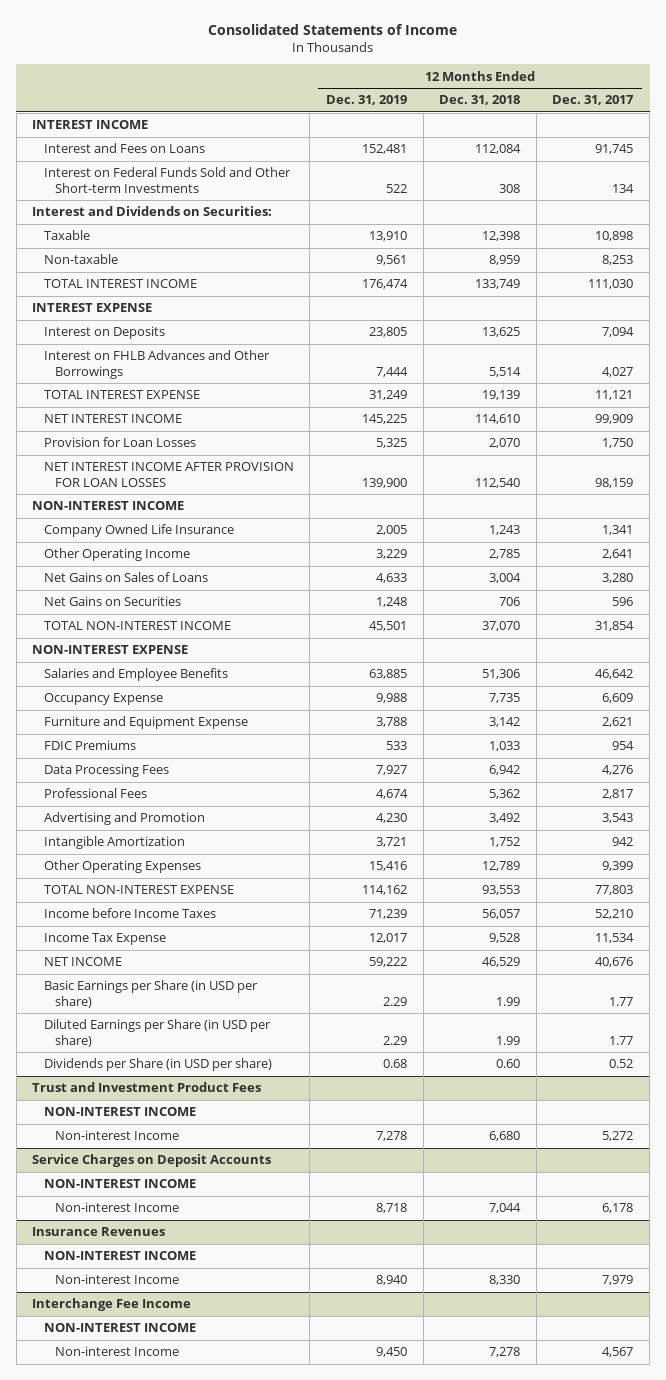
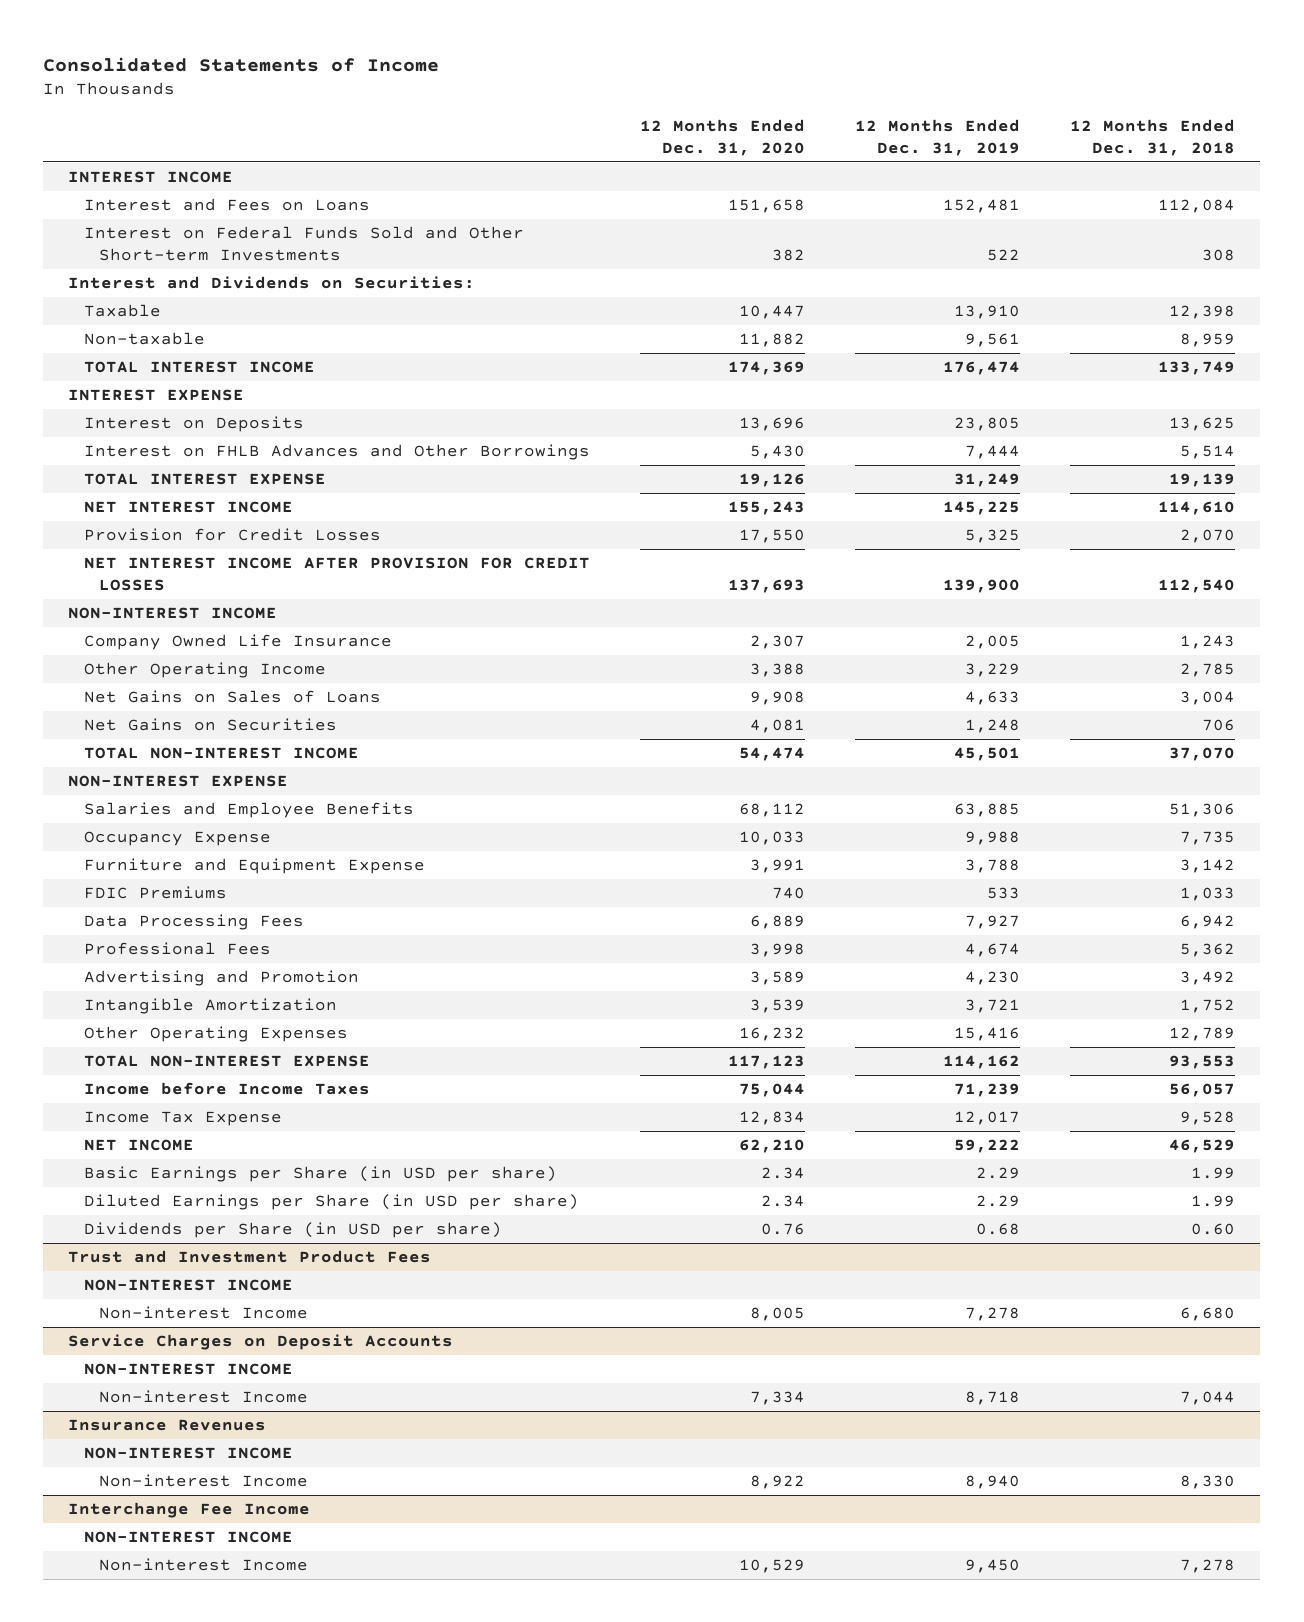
- | 12 Months Ended Dec. 31, 2019 | 12 Months Ended Dec. 31, 2018 | 12 Months Ended Dec. 31, 2017
+ | 12 Months Ended Dec. 31, 2020 | 12 Months Ended Dec. 31, 2019 | 12 Months Ended Dec. 31, 2018
- Provision for Loan Losses | 5,325 | 2,070 | 1,750
- NET INTEREST INCOME AFTER PROVISION FOR LOAN LOSSES | 139,900 | 112,540 | 98,159
+ Provision for Credit Losses | 17,550 | 5,325 | 2,070
+ NET INTEREST INCOME AFTER PROVISION FOR CREDIT LOSSES | 137,693 | 139,900 | 112,540

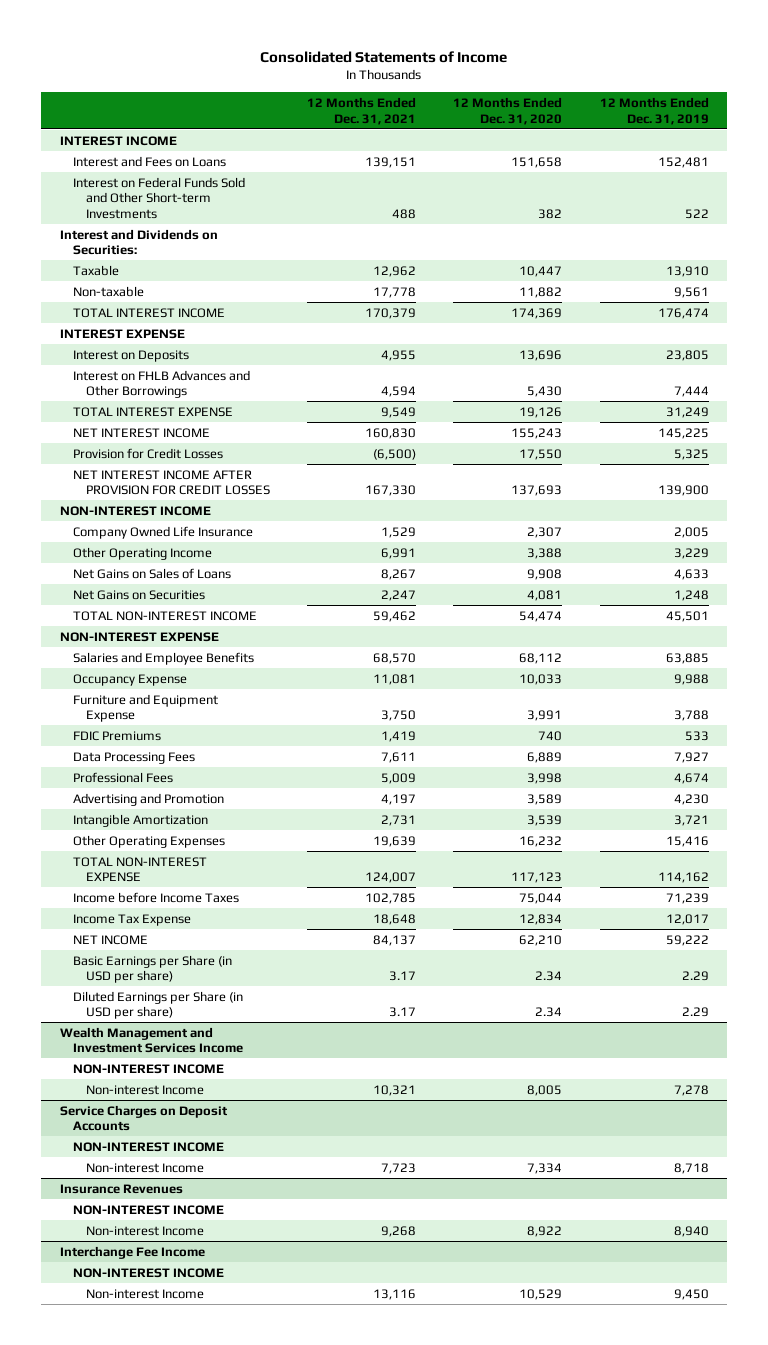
- | 12 Months Ended Dec. 31, 2020 | 12 Months Ended Dec. 31, 2019 | 12 Months Ended Dec. 31, 2018
+ | 12 Months Ended Dec. 31, 2021 | 12 Months Ended Dec. 31, 2020 | 12 Months Ended Dec. 31, 2019
- Dividends per Share (in USD per share) | 0.76 | 0.68 | 0.60
- Trust and Investment Product Fees
+ Wealth Management and Investment Services Income

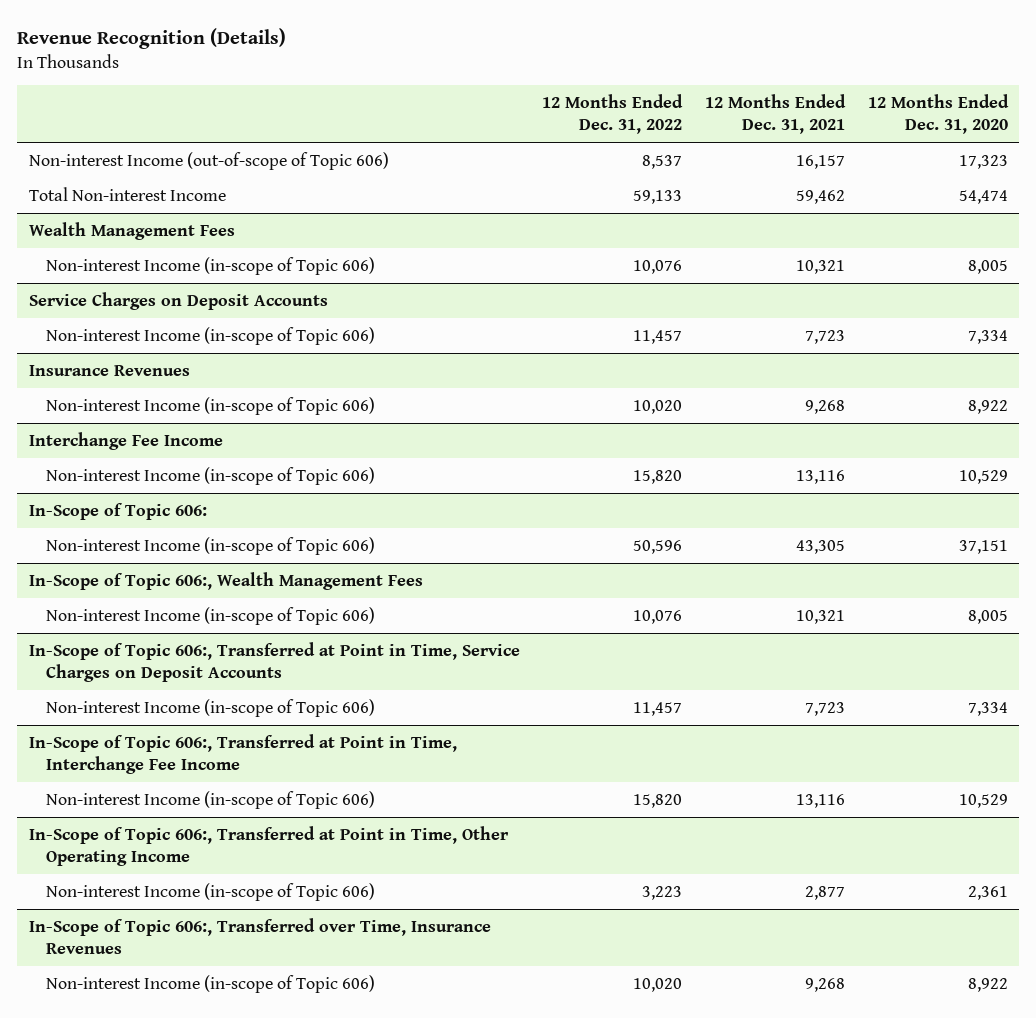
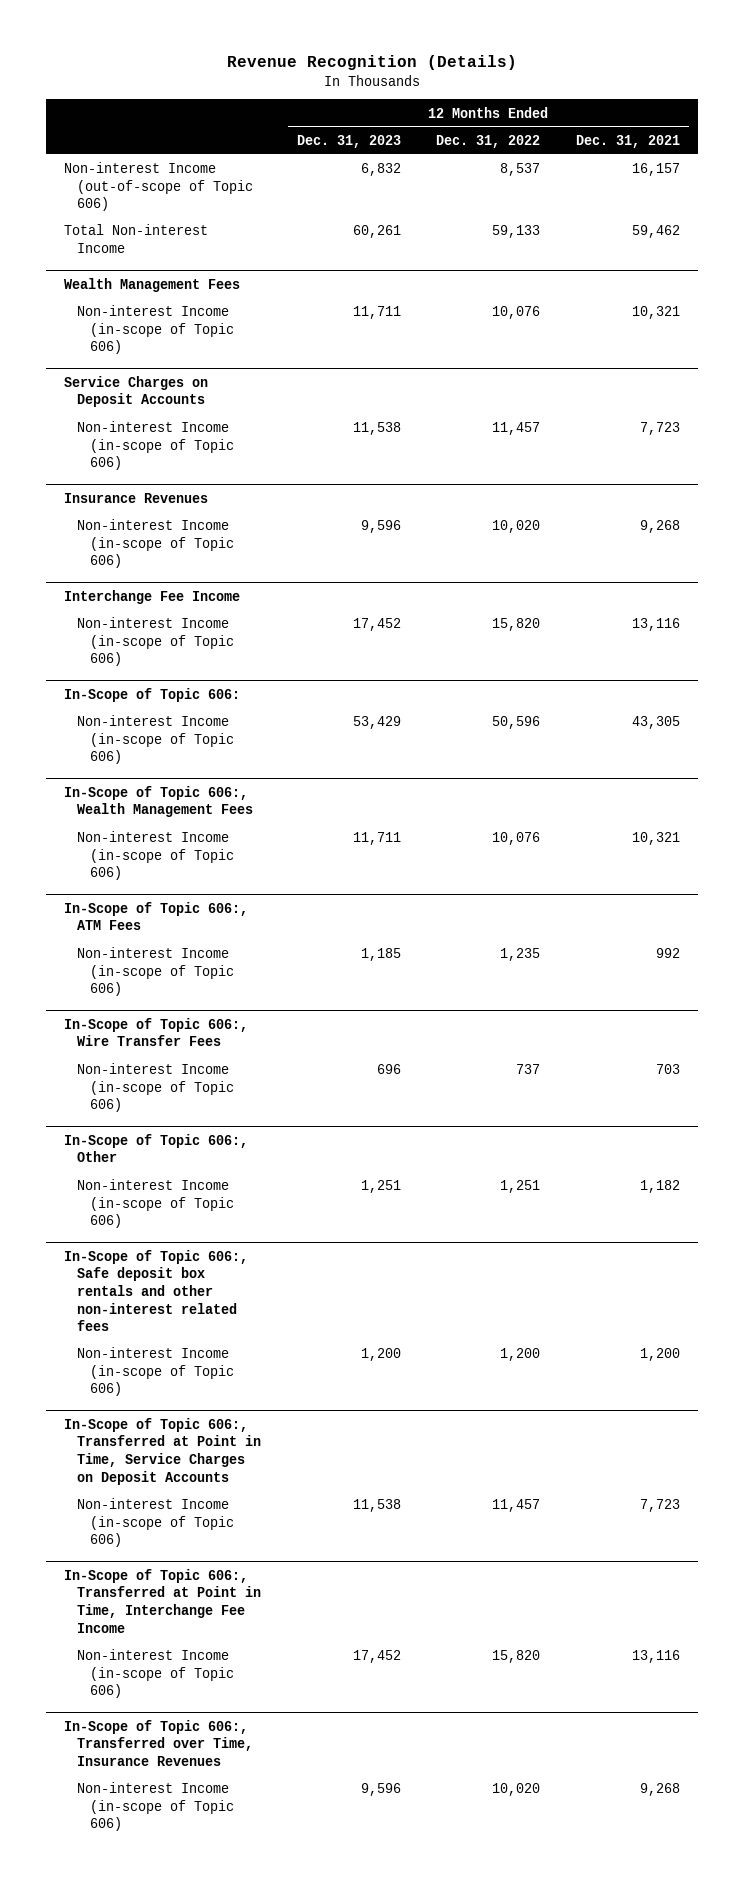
- | 12 Months Ended Dec. 31, 2022 | 12 Months Ended Dec. 31, 2021 | 12 Months Ended Dec. 31, 2020
+ | 12 Months Ended Dec. 31, 2023 | 12 Months Ended Dec. 31, 2022 | 12 Months Ended Dec. 31, 2021
+ In-Scope of Topic 606:, ATM Fees
+ Non-interest Income (in-scope of Topic 606) | 1,185 | 1,235 | 992
+ In-Scope of Topic 606:, Wire Transfer Fees
+ Non-interest Income (in-scope of Topic 606) | 696 | 737 | 703
+ In-Scope of Topic 606:, Other
+ Non-interest Income (in-scope of Topic 606) | 1,251 | 1,251 | 1,182
+ In-Scope of Topic 606:, Safe deposit box rentals and other non-interest related fees
+ Non-interest Income (in-scope of Topic 606) | 1,200 | 1,200 | 1,200
- In-Scope of Topic 606:, Transferred at Point in Time, Other Operating Income
- Non-interest Income (in-scope of Topic 606) | 3,223 | 2,877 | 2,361

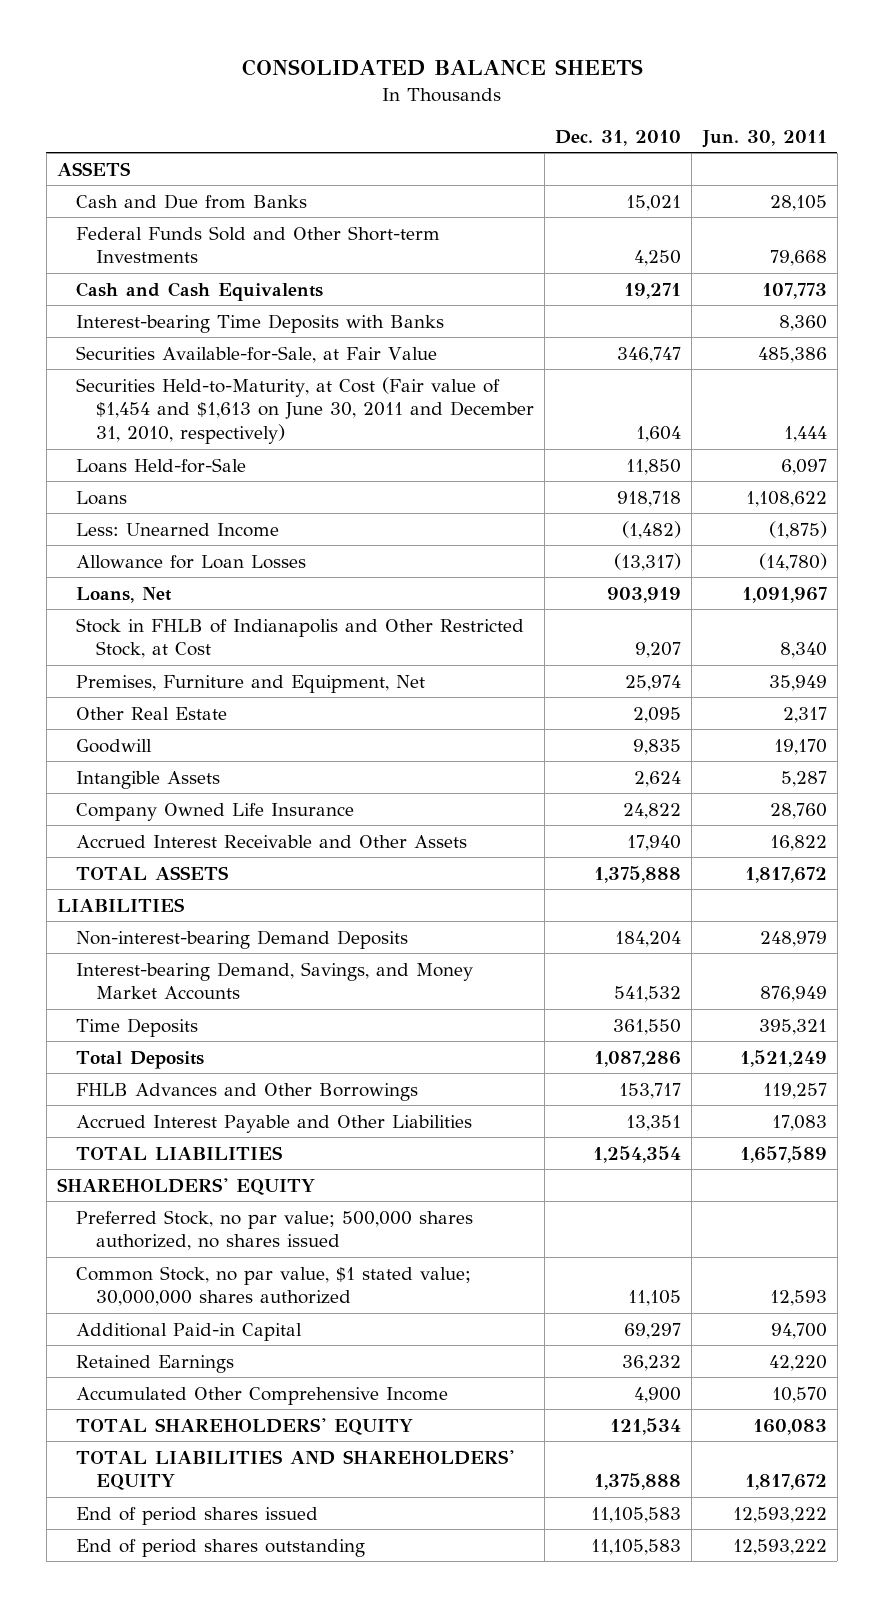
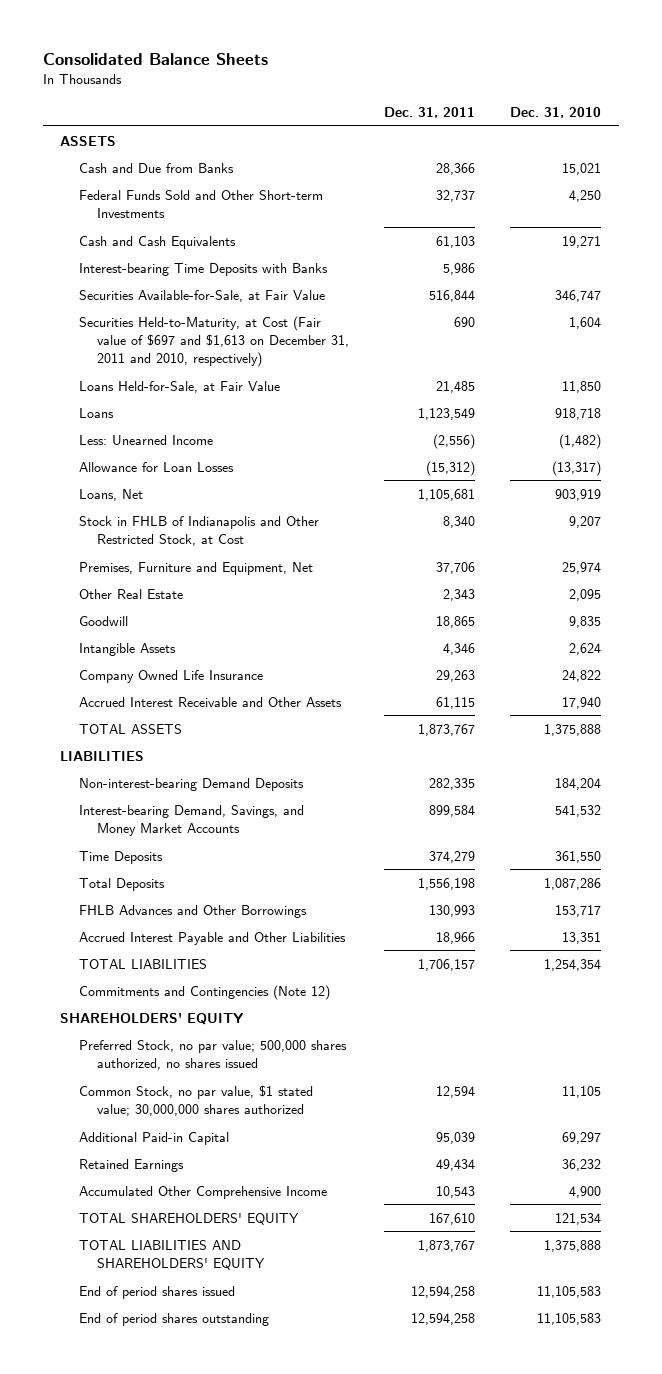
- CONSOLIDATED BALANCE SHEETS
+ Consolidated Balance Sheets
- | Dec. 31, 2010 | Jun. 30, 2011
+ | Dec. 31, 2011 | Dec. 31, 2010
- Securities Held-to-Maturity, at Cost (Fair value of $1,454 and $1,613 on June 30, 2011 and December 31, 2010, respectively) | 1,604 | 1,444
- Loans Held-for-Sale | 11,850 | 6,097
+ Securities Held-to-Maturity, at Cost (Fair value of $697 and $1,613 on December 31, 2011 and 2010, respectively) | 690 | 1,604
+ Loans Held-for-Sale, at Fair Value | 21,485 | 11,850
+ Commitments and Contingencies (Note 12)

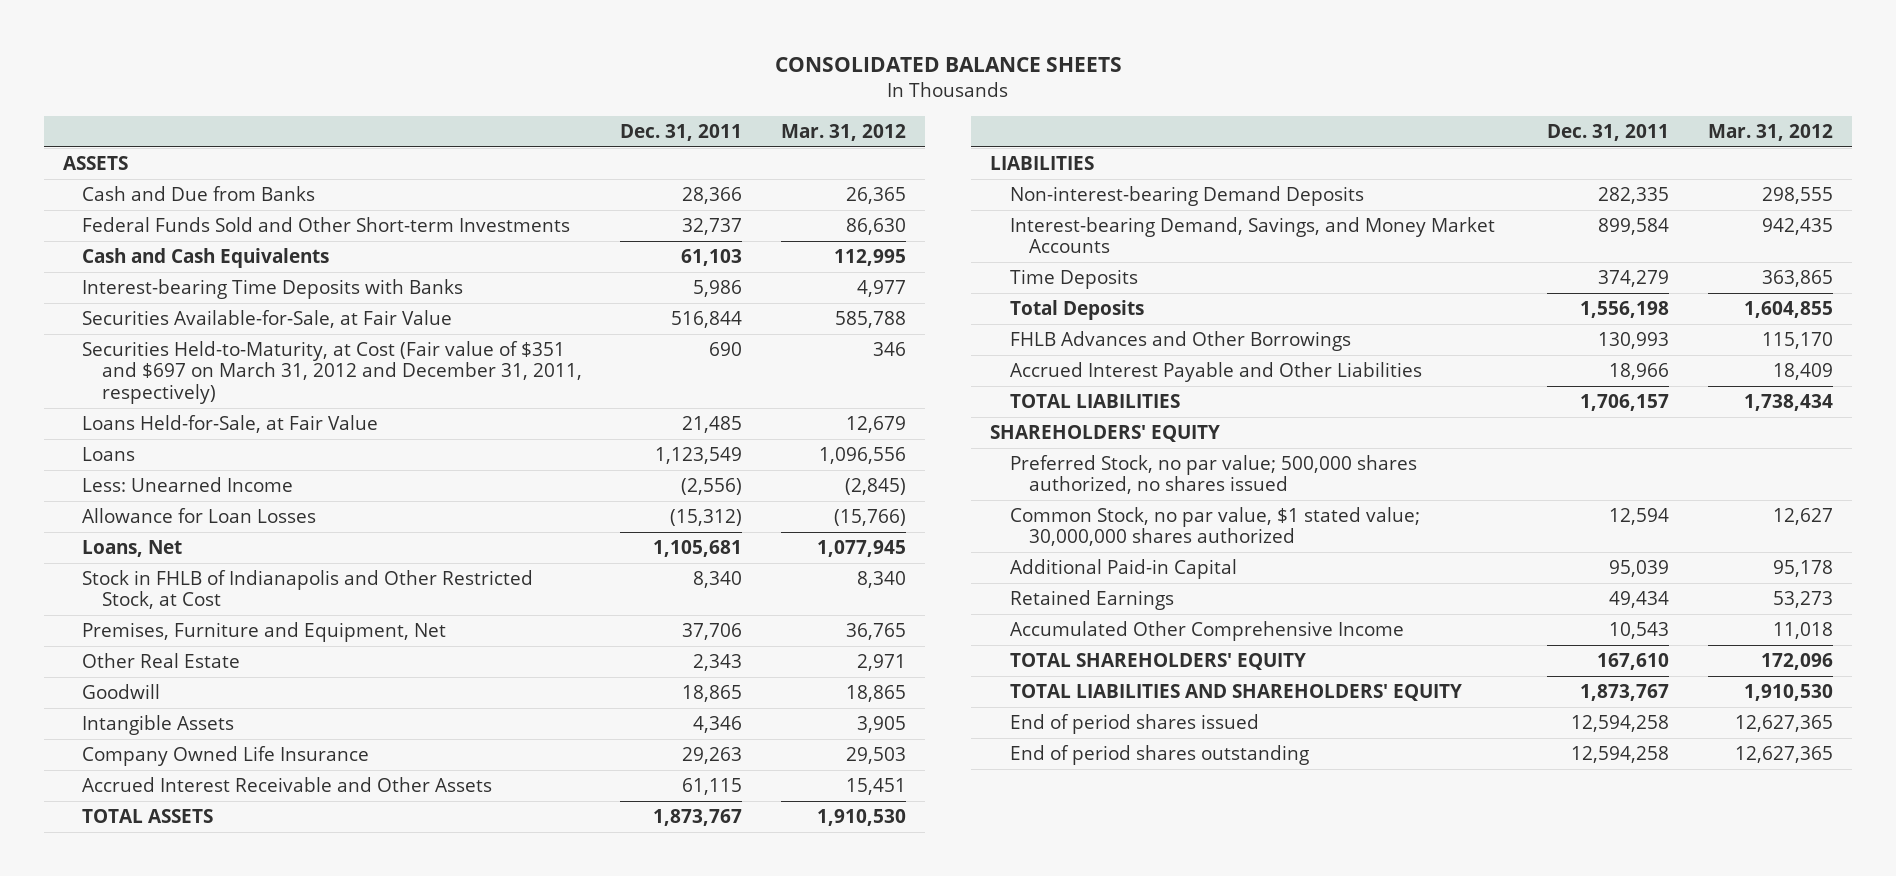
- Consolidated Balance Sheets
+ CONSOLIDATED BALANCE SHEETS
- | Dec. 31, 2011 | Dec. 31, 2010
+ | Dec. 31, 2011 | Mar. 31, 2012
- Securities Held-to-Maturity, at Cost (Fair value of $697 and $1,613 on December 31, 2011 and 2010, respectively) | 690 | 1,604
+ Securities Held-to-Maturity, at Cost (Fair value of $351 and $697 on March 31, 2012 and December 31, 2011, respectively) | 690 | 346
- Commitments and Contingencies (Note 12)

